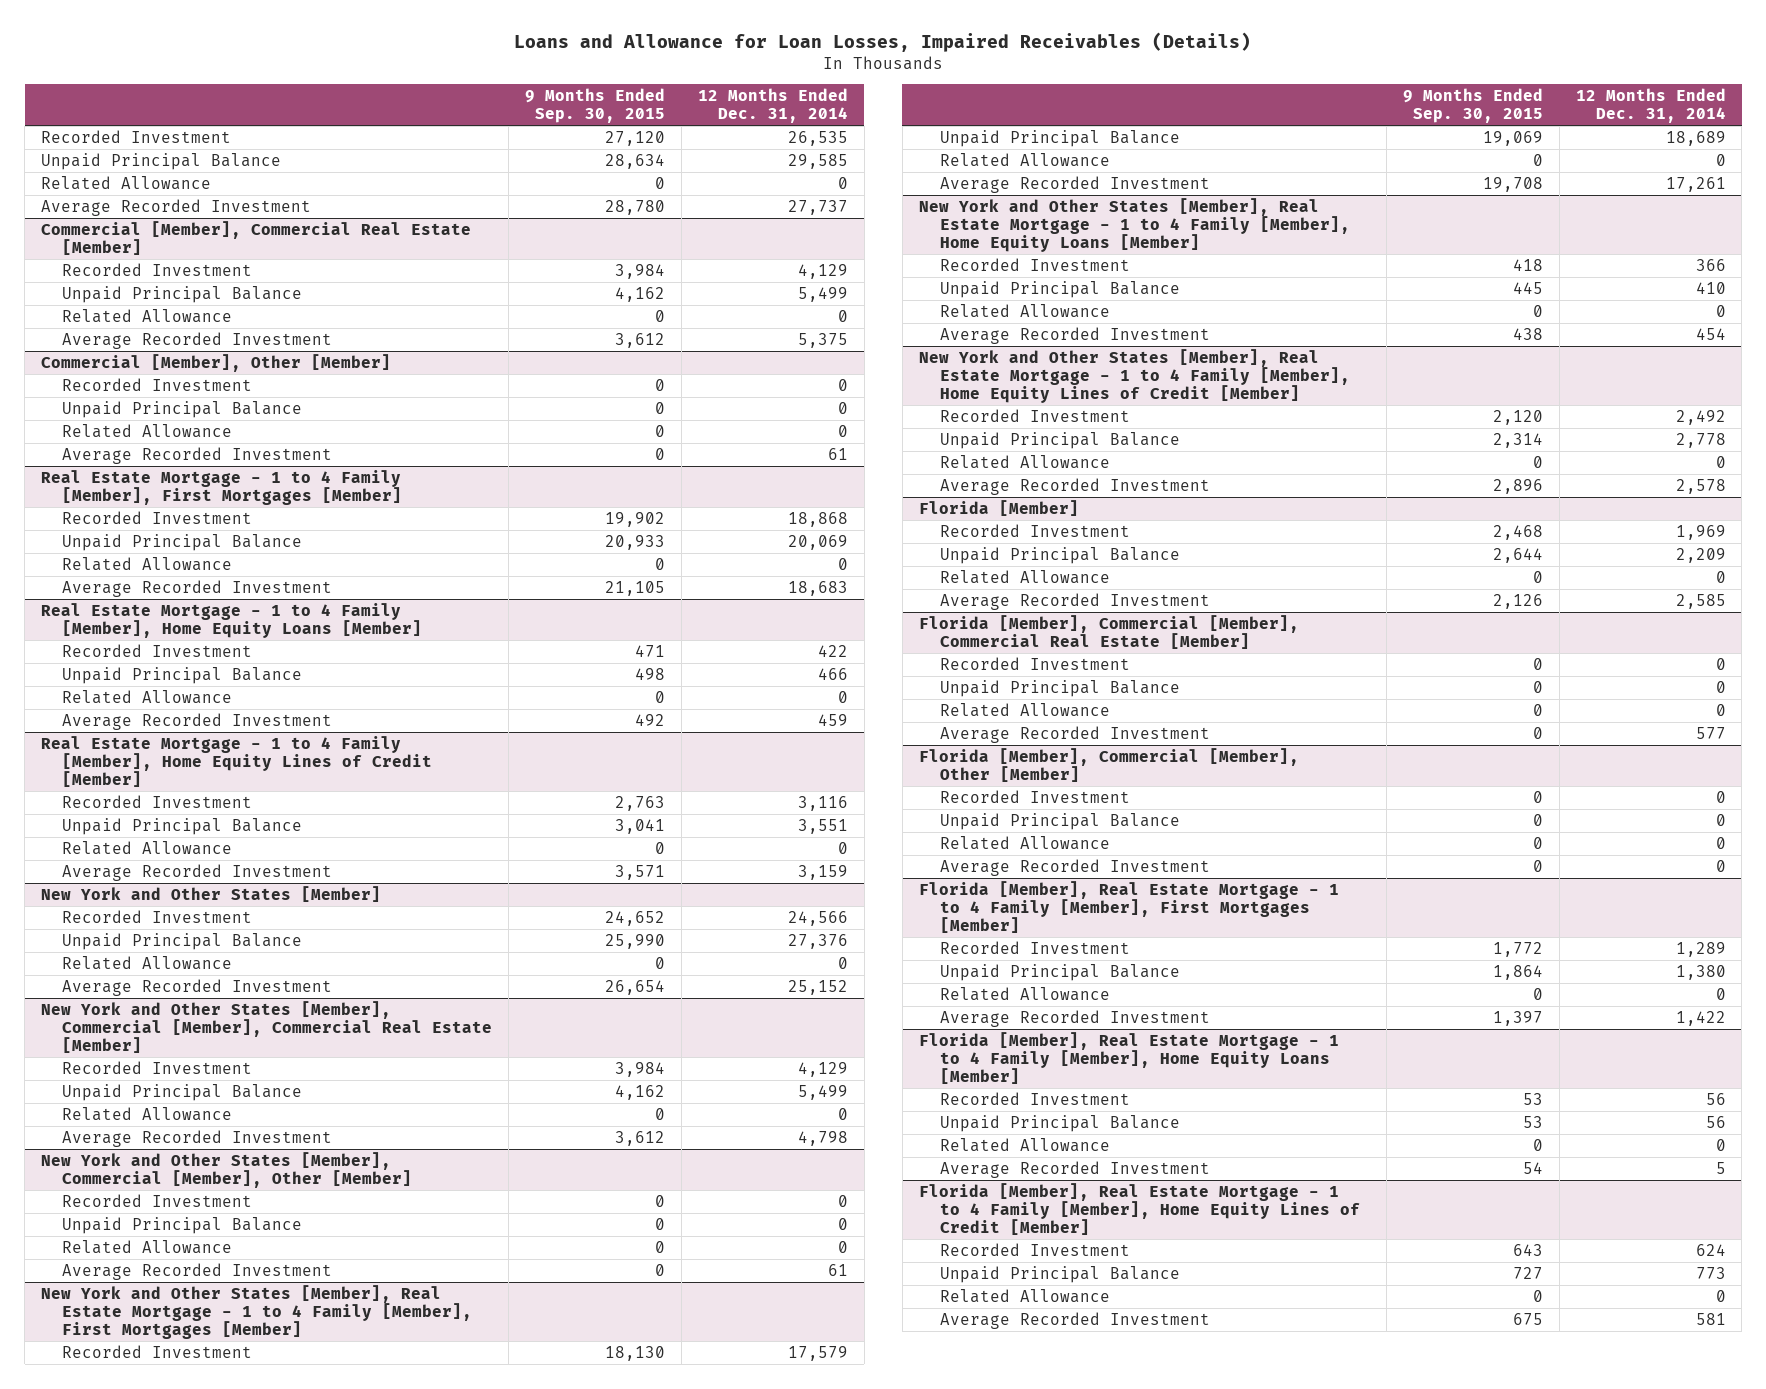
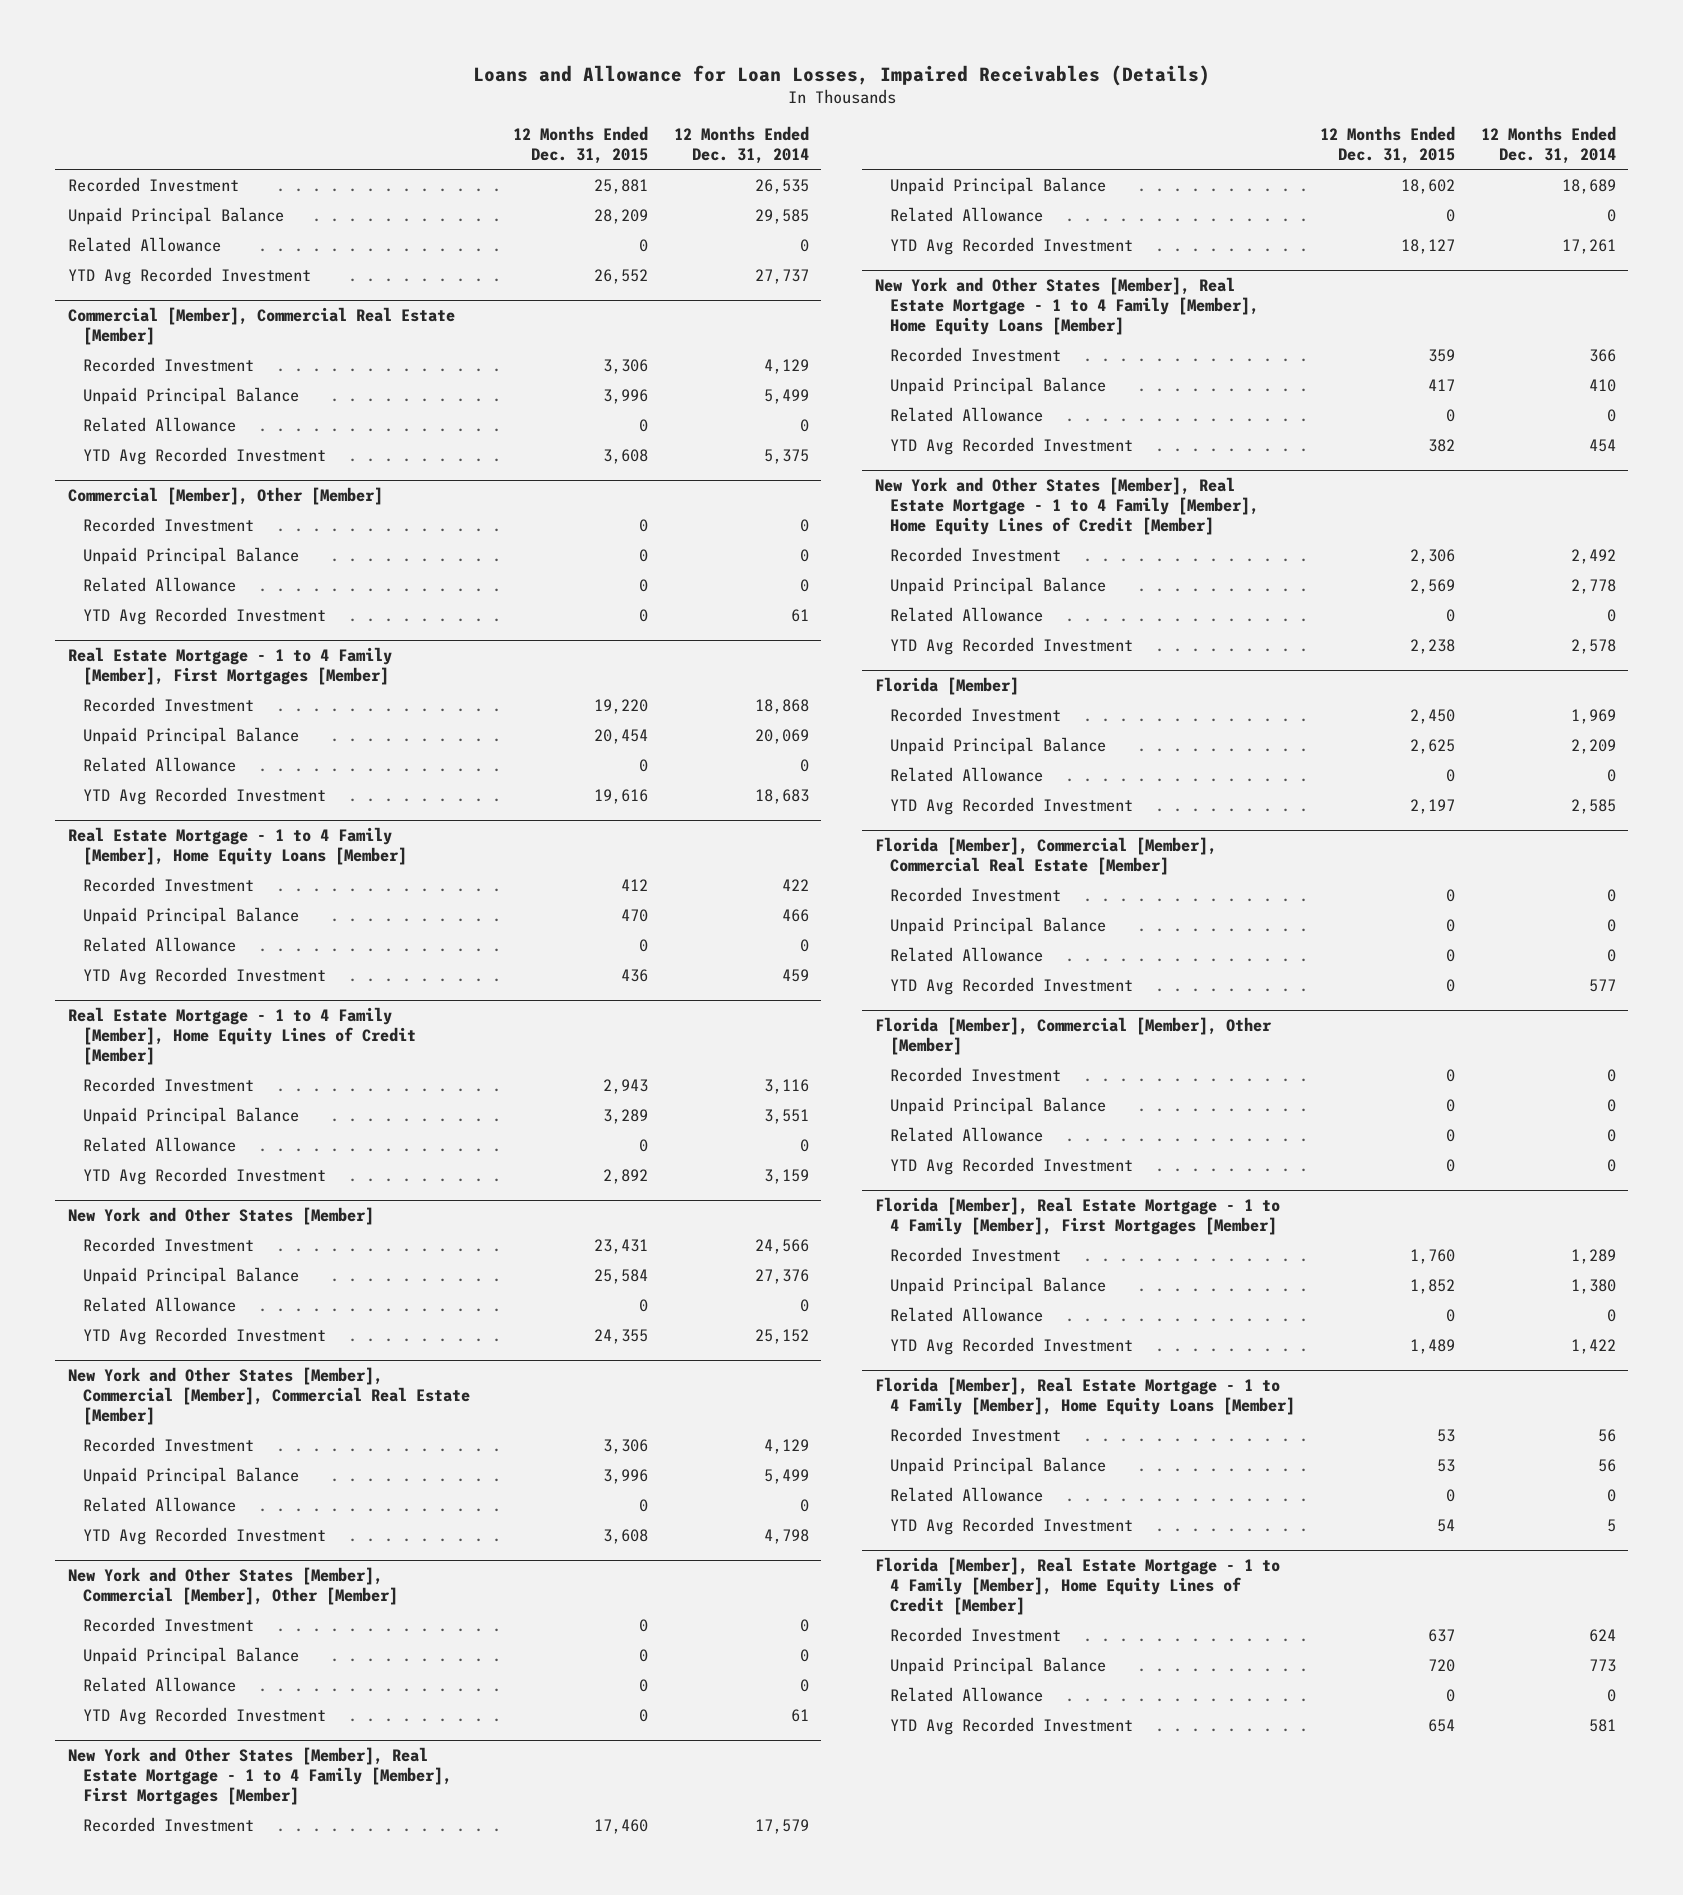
- | 9 Months Ended Sep. 30, 2015 | 12 Months Ended Dec. 31, 2014
+ | 12 Months Ended Dec. 31, 2015 | 12 Months Ended Dec. 31, 2014
- Average Recorded Investment | 28,780 | 27,737
+ YTD Avg Recorded Investment | 26,552 | 27,737
@ Commercial [Member], Commercial Real Estate [Member]
- Average Recorded Investment | 3,612 | 5,375
+ YTD Avg Recorded Investment | 3,608 | 5,375
@ Commercial [Member], Other [Member]
- Average Recorded Investment | 0 | 61
+ YTD Avg Recorded Investment | 0 | 61
@ Real Estate Mortgage - 1 to 4 Family [Member], First Mortgages [Member]
- Average Recorded Investment | 21,105 | 18,683
+ YTD Avg Recorded Investment | 19,616 | 18,683
@ Real Estate Mortgage - 1 to 4 Family [Member], Home Equity Loans [Member]
- Average Recorded Investment | 492 | 459
+ YTD Avg Recorded Investment | 436 | 459
@ Real Estate Mortgage - 1 to 4 Family [Member], Home Equity Lines of Credit [Member]
- Average Recorded Investment | 3,571 | 3,159
+ YTD Avg Recorded Investment | 2,892 | 3,159
@ New York and Other States [Member]
- Average Recorded Investment | 26,654 | 25,152
+ YTD Avg Recorded Investment | 24,355 | 25,152
@ New York and Other States [Member], Commercial [Member], Commercial Real Estate [Member]
- Average Recorded Investment | 3,612 | 4,798
+ YTD Avg Recorded Investment | 3,608 | 4,798
@ New York and Other States [Member], Commercial [Member], Other [Member]
- Average Recorded Investment | 0 | 61
+ YTD Avg Recorded Investment | 0 | 61
@ New York and Other States [Member], Real Estate Mortgage - 1 to 4 Family [Member], First Mortgages [Member]
- Average Recorded Investment | 19,708 | 17,261
+ YTD Avg Recorded Investment | 18,127 | 17,261
@ New York and Other States [Member], Real Estate Mortgage - 1 to 4 Family [Member], Home Equity Loans [Member]
- Average Recorded Investment | 438 | 454
+ YTD Avg Recorded Investment | 382 | 454
@ New York and Other States [Member], Real Estate Mortgage - 1 to 4 Family [Member], Home Equity Lines of Credit [Member]
- Average Recorded Investment | 2,896 | 2,578
+ YTD Avg Recorded Investment | 2,238 | 2,578
@ Florida [Member]
- Average Recorded Investment | 2,126 | 2,585
+ YTD Avg Recorded Investment | 2,197 | 2,585
@ Florida [Member], Commercial [Member], Commercial Real Estate [Member]
- Average Recorded Investment | 0 | 577
+ YTD Avg Recorded Investment | 0 | 577
@ Florida [Member], Commercial [Member], Other [Member]
- Average Recorded Investment | 0 | 0
+ YTD Avg Recorded Investment | 0 | 0
@ Florida [Member], Real Estate Mortgage - 1 to 4 Family [Member], First Mortgages [Member]
- Average Recorded Investment | 1,397 | 1,422
+ YTD Avg Recorded Investment | 1,489 | 1,422
@ Florida [Member], Real Estate Mortgage - 1 to 4 Family [Member], Home Equity Loans [Member]
- Average Recorded Investment | 54 | 5
+ YTD Avg Recorded Investment | 54 | 5
@ Florida [Member], Real Estate Mortgage - 1 to 4 Family [Member], Home Equity Lines of Credit [Member]
- Average Recorded Investment | 675 | 581
+ YTD Avg Recorded Investment | 654 | 581

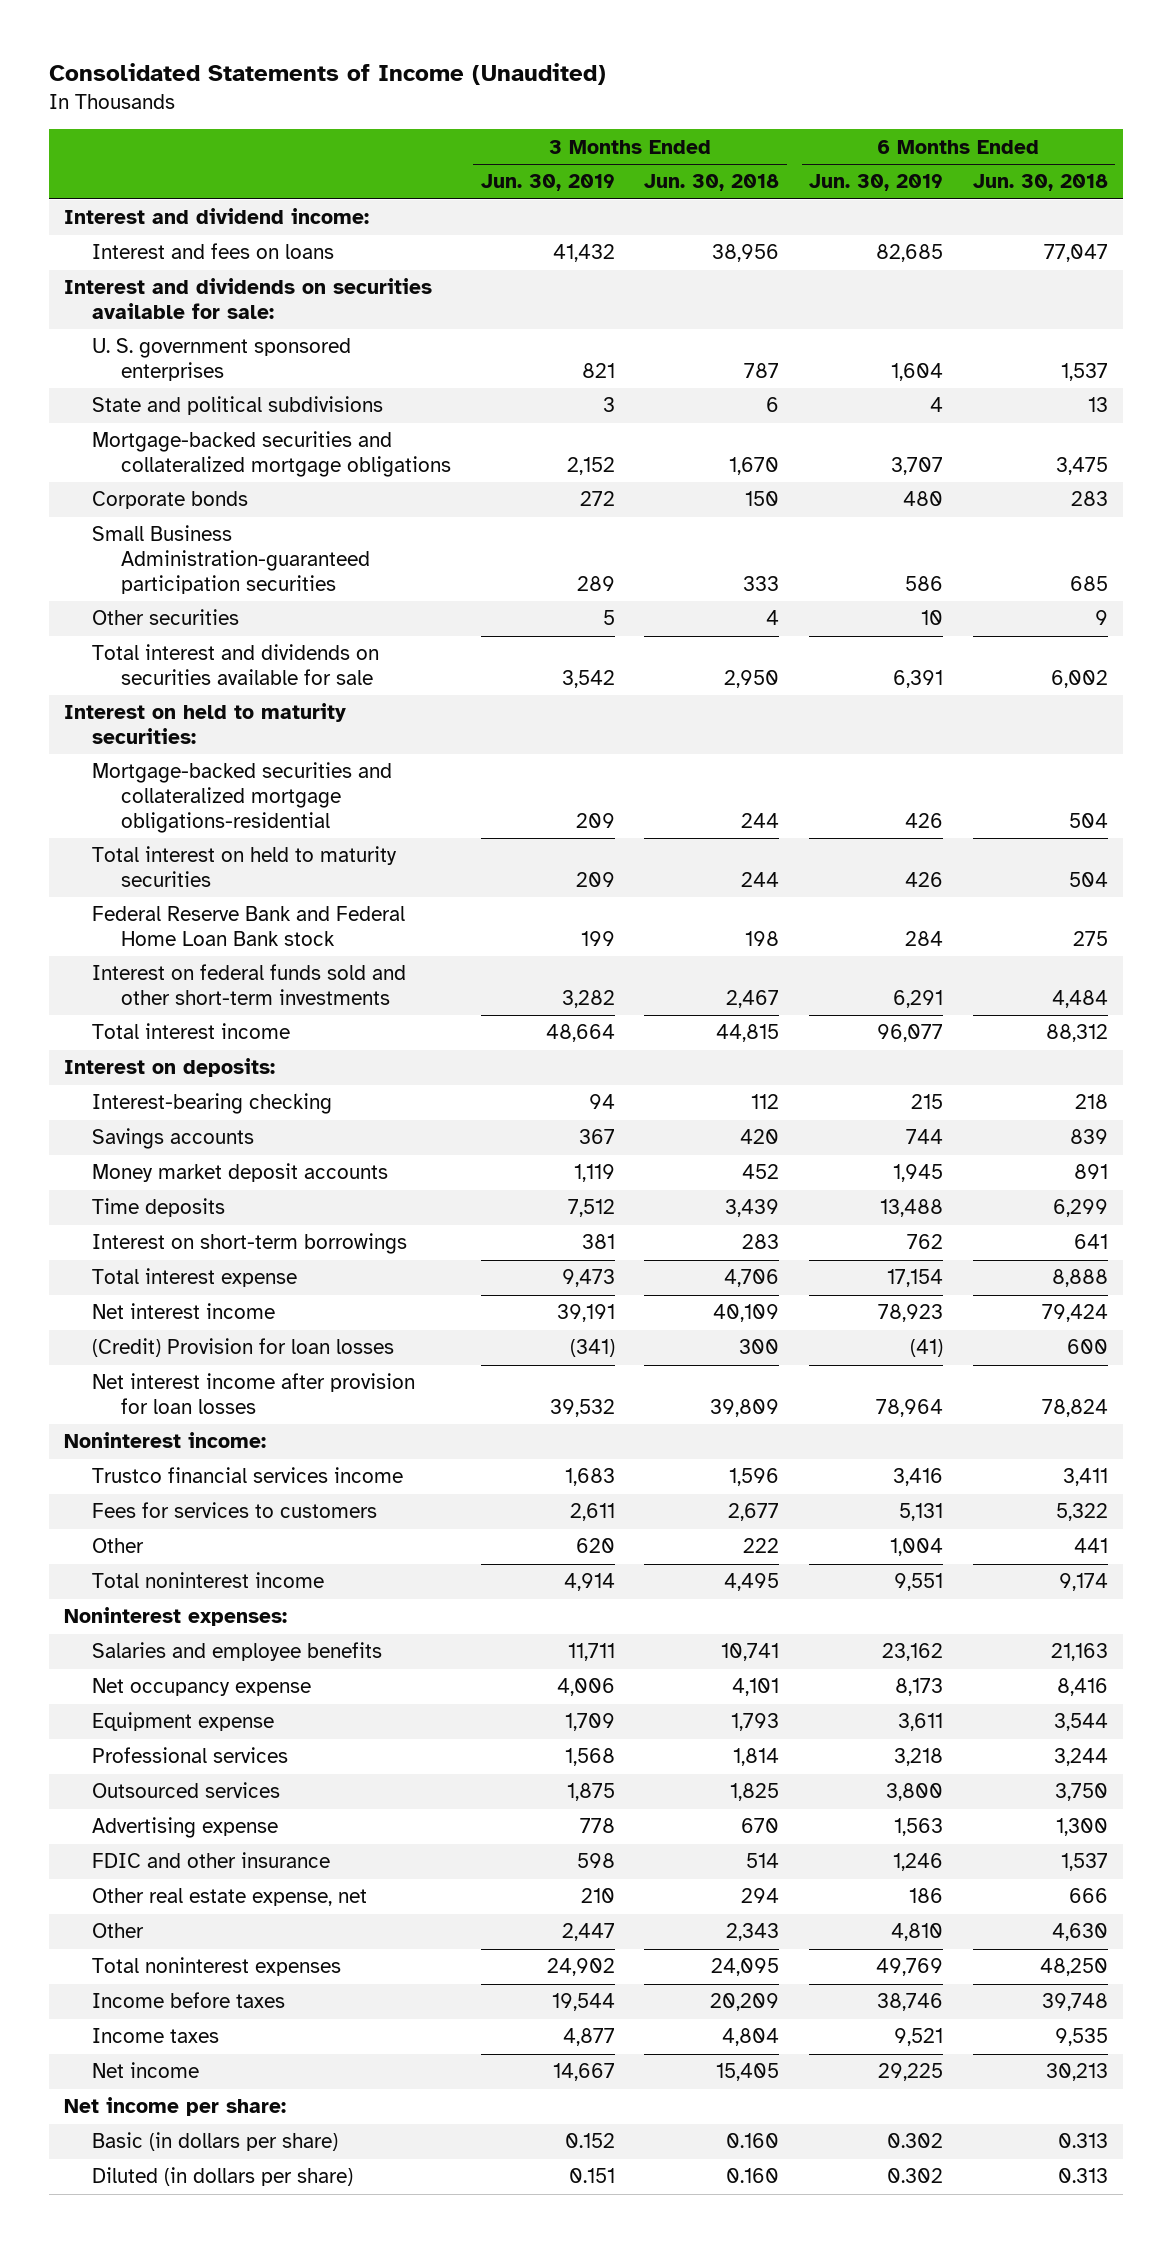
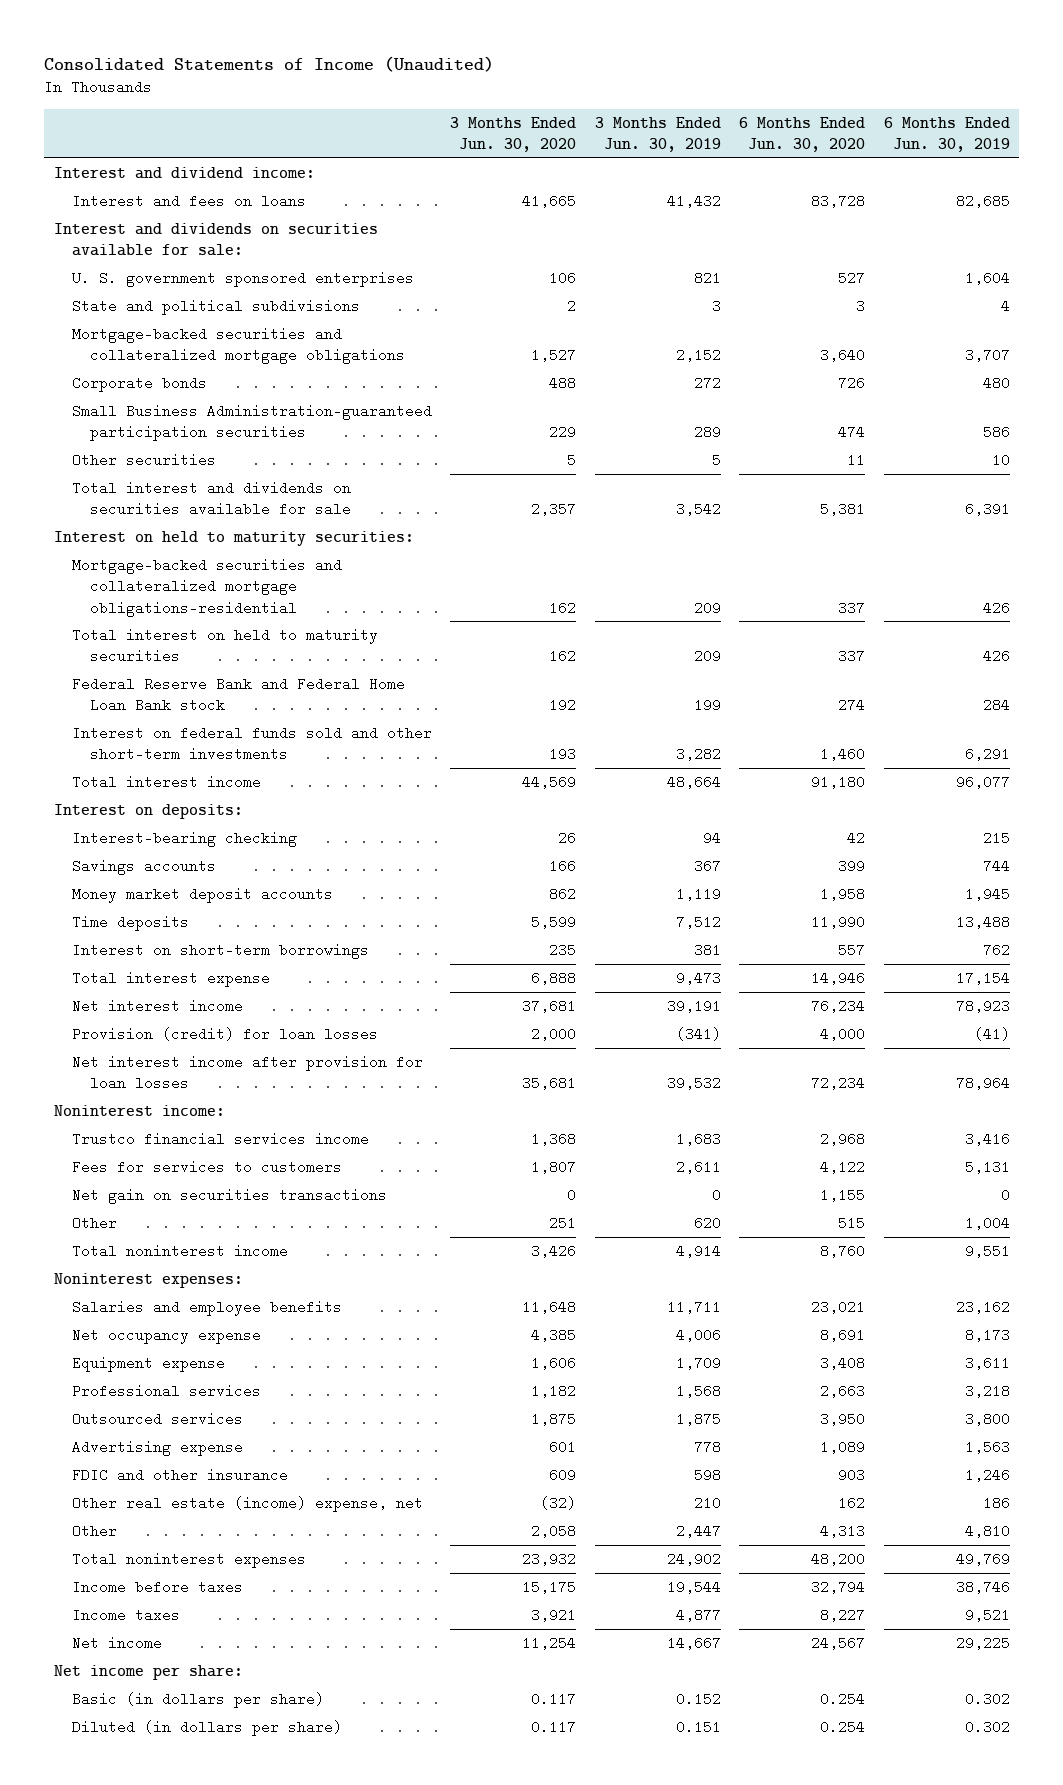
- | 3 Months Ended Jun. 30, 2019 | 3 Months Ended Jun. 30, 2018 | 6 Months Ended Jun. 30, 2019 | 6 Months Ended Jun. 30, 2018
+ | 3 Months Ended Jun. 30, 2020 | 3 Months Ended Jun. 30, 2019 | 6 Months Ended Jun. 30, 2020 | 6 Months Ended Jun. 30, 2019
- (Credit) Provision for loan losses | (341) | 300 | (41) | 600
+ Provision (credit) for loan losses | 2,000 | (341) | 4,000 | (41)
+ Net gain on securities transactions | 0 | 0 | 1,155 | 0
- Other real estate expense, net | 210 | 294 | 186 | 666
+ Other real estate (income) expense, net | (32) | 210 | 162 | 186

